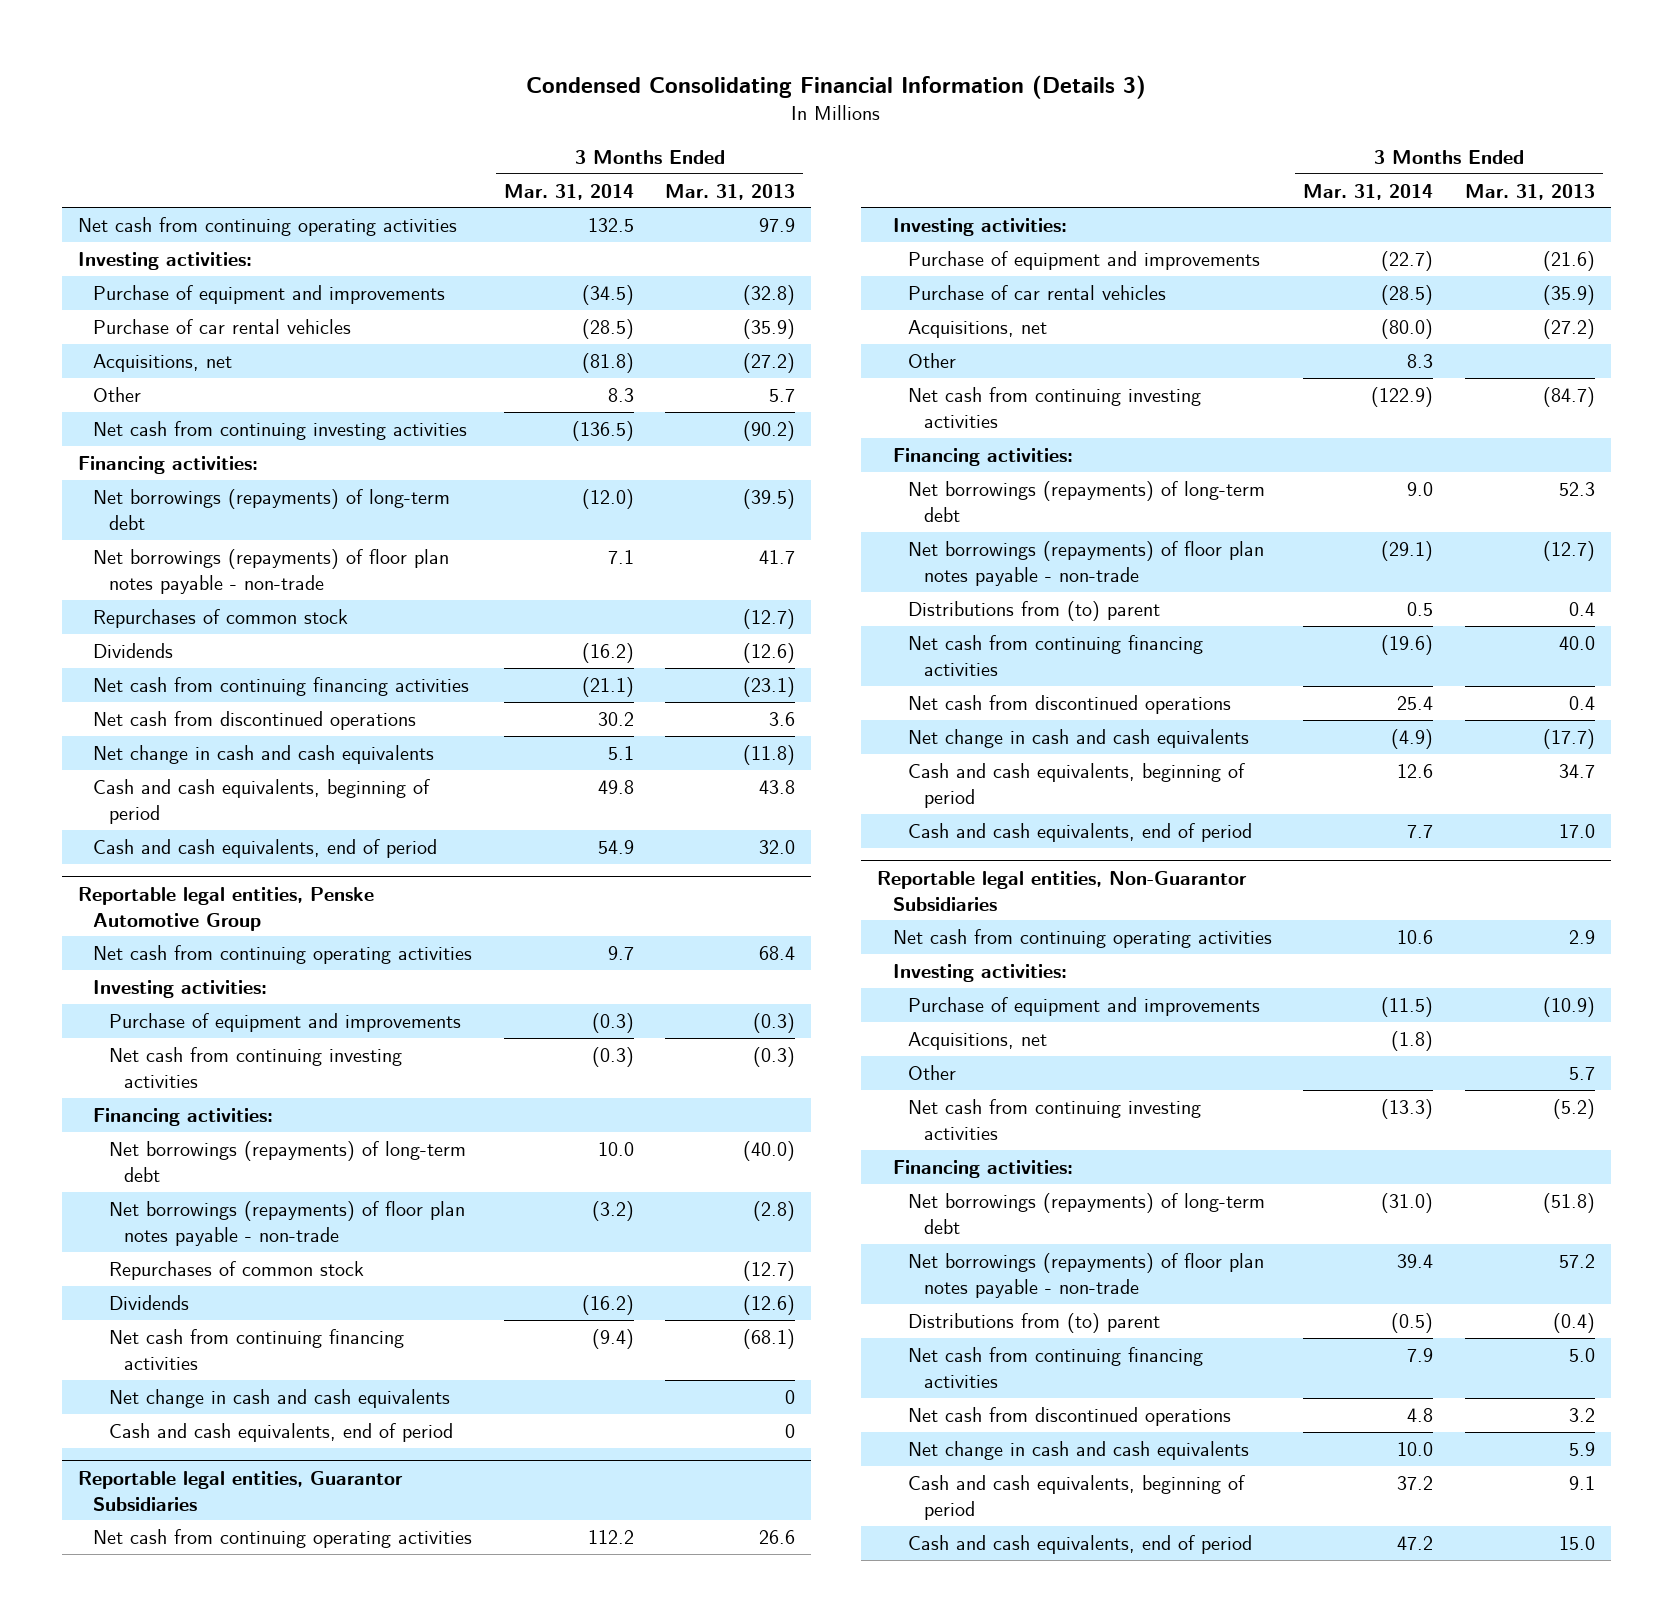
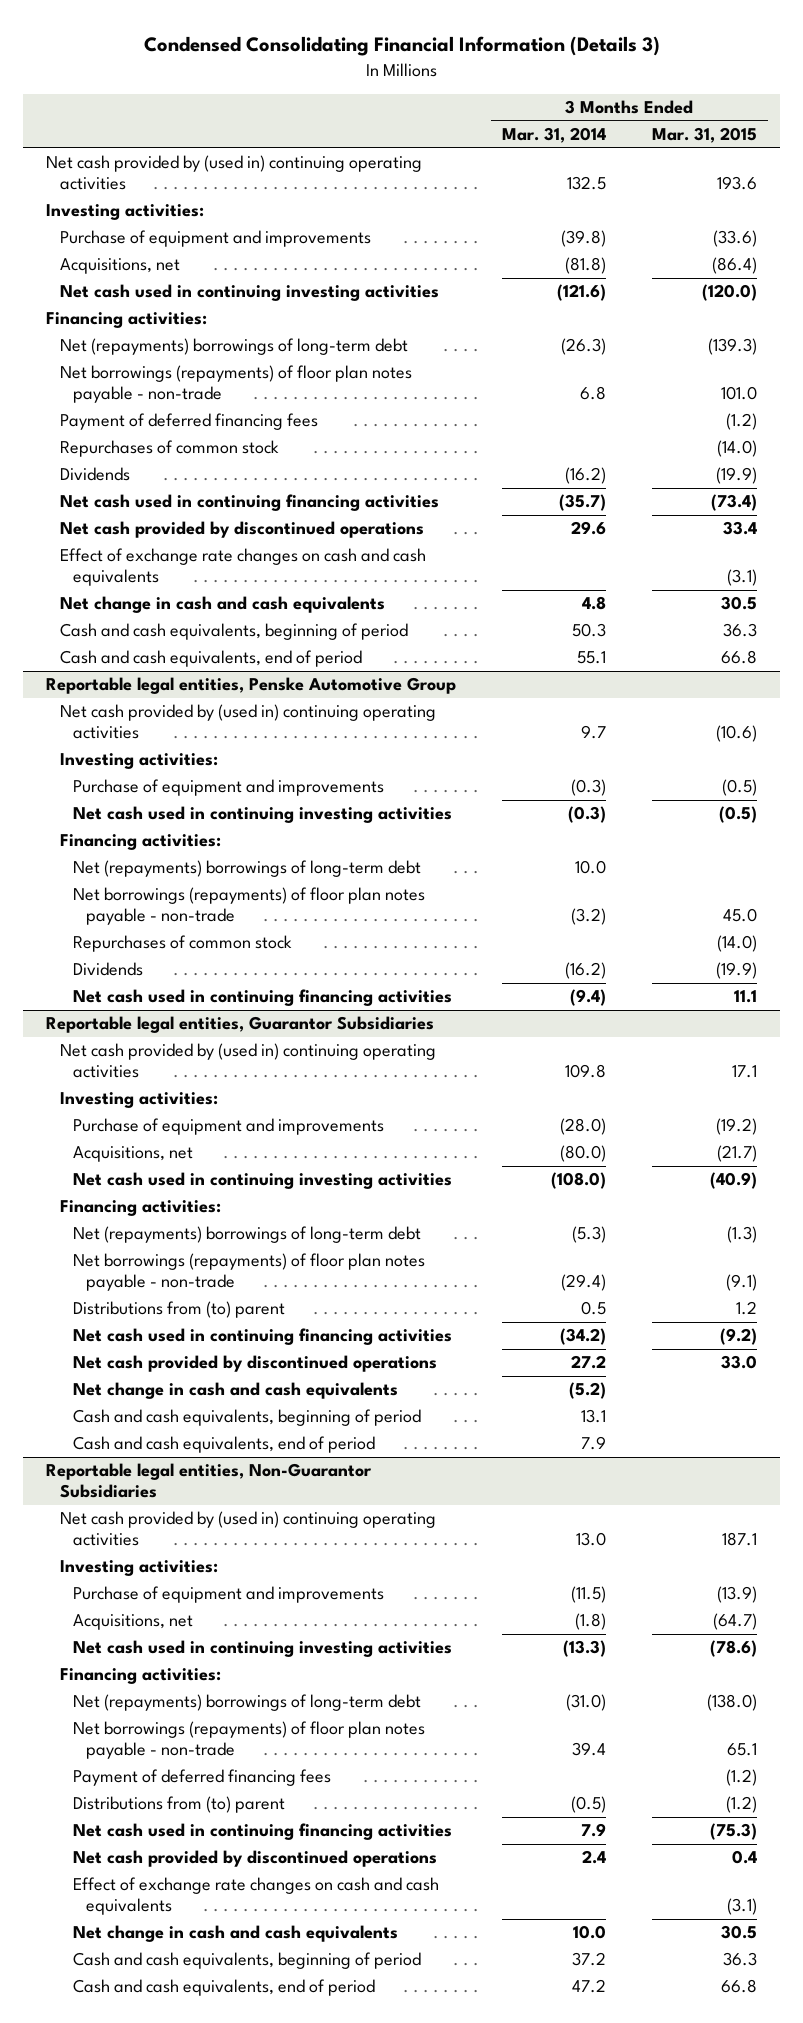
- | 3 Months Ended Mar. 31, 2014 | 3 Months Ended Mar. 31, 2013
+ | 3 Months Ended Mar. 31, 2014 | 3 Months Ended Mar. 31, 2015
- Net cash from continuing operating activities | 132.5 | 97.9
+ Net cash provided by (used in) continuing operating activities | 132.5 | 193.6
- Purchase of equipment and improvements | (34.5) | (32.8)
- Purchase of car rental vehicles | (28.5) | (35.9)
+ Purchase of equipment and improvements | (39.8) | (33.6)
- Other | 8.3 | 5.7
- Net cash from continuing investing activities | (136.5) | (90.2)
+ Net cash used in continuing investing activities | (121.6) | (120.0)
- Net borrowings (repayments) of long-term debt | (12.0) | (39.5)
- Net borrowings (repayments) of floor plan notes payable - non-trade | 7.1 | 41.7
+ Net (repayments) borrowings of long-term debt | (26.3) | (139.3)
+ Net borrowings (repayments) of floor plan notes payable - non-trade | 6.8 | 101.0
+ Payment of deferred financing fees | | (1.2)
- Net cash from continuing financing activities | (21.1) | (23.1)
- Net cash from discontinued operations | 30.2 | 3.6
- Net change in cash and cash equivalents | 5.1 | (11.8)
- Cash and cash equivalents, beginning of period | 49.8 | 43.8
- Cash and cash equivalents, end of period | 54.9 | 32.0
+ Net cash used in continuing financing activities | (35.7) | (73.4)
+ Net cash provided by discontinued operations | 29.6 | 33.4
+ Effect of exchange rate changes on cash and cash equivalents | | (3.1)
+ Net change in cash and cash equivalents | 4.8 | 30.5
+ Cash and cash equivalents, beginning of period | 50.3 | 36.3
+ Cash and cash equivalents, end of period | 55.1 | 66.8
@ Reportable legal entities, Penske Automotive Group
- Net cash from continuing operating activities | 9.7 | 68.4
+ Net cash provided by (used in) continuing operating activities | 9.7 | (10.6)
- Net cash from continuing investing activities | (0.3) | (0.3)
+ Net cash used in continuing investing activities | (0.3) | (0.5)
- Net borrowings (repayments) of long-term debt | 10.0 | (40.0)
+ Net (repayments) borrowings of long-term debt | 10.0 |
- Net cash from continuing financing activities | (9.4) | (68.1)
- Net change in cash and cash equivalents | | 0
- Cash and cash equivalents, end of period | | 0
+ Net cash used in continuing financing activities | (9.4) | 11.1
@ Reportable legal entities, Guarantor Subsidiaries
- Net cash from continuing operating activities | 112.2 | 26.6
+ Net cash provided by (used in) continuing operating activities | 109.8 | 17.1
- Purchase of equipment and improvements | (22.7) | (21.6)
- Purchase of car rental vehicles | (28.5) | (35.9)
+ Purchase of equipment and improvements | (28.0) | (19.2)
- Other | 8.3 |
- Net cash from continuing investing activities | (122.9) | (84.7)
+ Net cash used in continuing investing activities | (108.0) | (40.9)
- Net borrowings (repayments) of long-term debt | 9.0 | 52.3
- Net borrowings (repayments) of floor plan notes payable - non-trade | (29.1) | (12.7)
+ Net (repayments) borrowings of long-term debt | (5.3) | (1.3)
+ Net borrowings (repayments) of floor plan notes payable - non-trade | (29.4) | (9.1)
- Net cash from continuing financing activities | (19.6) | 40.0
- Net cash from discontinued operations | 25.4 | 0.4
- Net change in cash and cash equivalents | (4.9) | (17.7)
- Cash and cash equivalents, beginning of period | 12.6 | 34.7
- Cash and cash equivalents, end of period | 7.7 | 17.0
+ Net cash used in continuing financing activities | (34.2) | (9.2)
+ Net cash provided by discontinued operations | 27.2 | 33.0
+ Net change in cash and cash equivalents | (5.2) |
+ Cash and cash equivalents, beginning of period | 13.1 |
+ Cash and cash equivalents, end of period | 7.9 |
@ Reportable legal entities, Non-Guarantor Subsidiaries
- Net cash from continuing operating activities | 10.6 | 2.9
+ Net cash provided by (used in) continuing operating activities | 13.0 | 187.1
- Other | | 5.7
- Net cash from continuing investing activities | (13.3) | (5.2)
+ Net cash used in continuing investing activities | (13.3) | (78.6)
- Net borrowings (repayments) of long-term debt | (31.0) | (51.8)
+ Net (repayments) borrowings of long-term debt | (31.0) | (138.0)
+ Payment of deferred financing fees | | (1.2)
- Net cash from continuing financing activities | 7.9 | 5.0
- Net cash from discontinued operations | 4.8 | 3.2
+ Net cash used in continuing financing activities | 7.9 | (75.3)
+ Net cash provided by discontinued operations | 2.4 | 0.4
+ Effect of exchange rate changes on cash and cash equivalents | | (3.1)

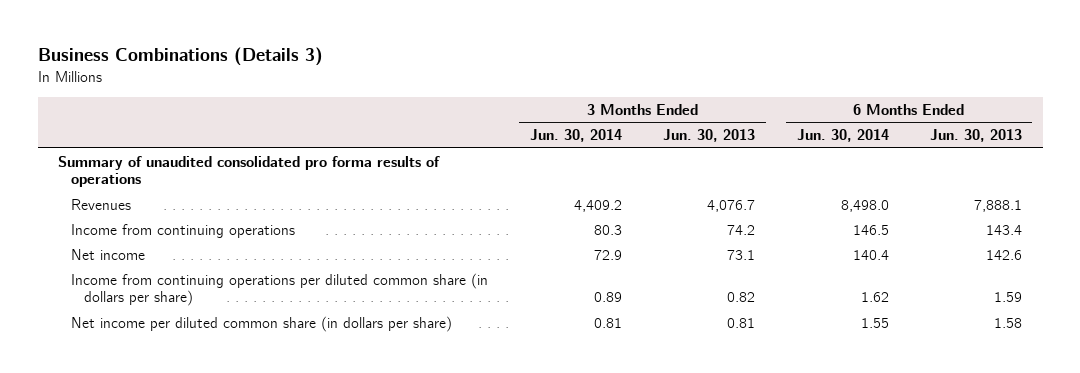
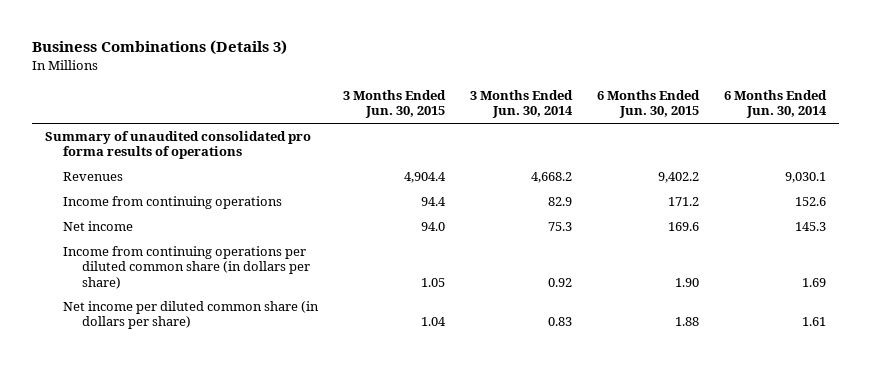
- | 3 Months Ended Jun. 30, 2014 | 3 Months Ended Jun. 30, 2013 | 6 Months Ended Jun. 30, 2014 | 6 Months Ended Jun. 30, 2013
+ | 3 Months Ended Jun. 30, 2015 | 3 Months Ended Jun. 30, 2014 | 6 Months Ended Jun. 30, 2015 | 6 Months Ended Jun. 30, 2014
- Revenues | 4,409.2 | 4,076.7 | 8,498.0 | 7,888.1
- Income from continuing operations | 80.3 | 74.2 | 146.5 | 143.4
- Net income | 72.9 | 73.1 | 140.4 | 142.6
- Income from continuing operations per diluted common share (in dollars per share) | 0.89 | 0.82 | 1.62 | 1.59
- Net income per diluted common share (in dollars per share) | 0.81 | 0.81 | 1.55 | 1.58
+ Revenues | 4,904.4 | 4,668.2 | 9,402.2 | 9,030.1
+ Income from continuing operations | 94.4 | 82.9 | 171.2 | 152.6
+ Net income | 94.0 | 75.3 | 169.6 | 145.3
+ Income from continuing operations per diluted common share (in dollars per share) | 1.05 | 0.92 | 1.90 | 1.69
+ Net income per diluted common share (in dollars per share) | 1.04 | 0.83 | 1.88 | 1.61

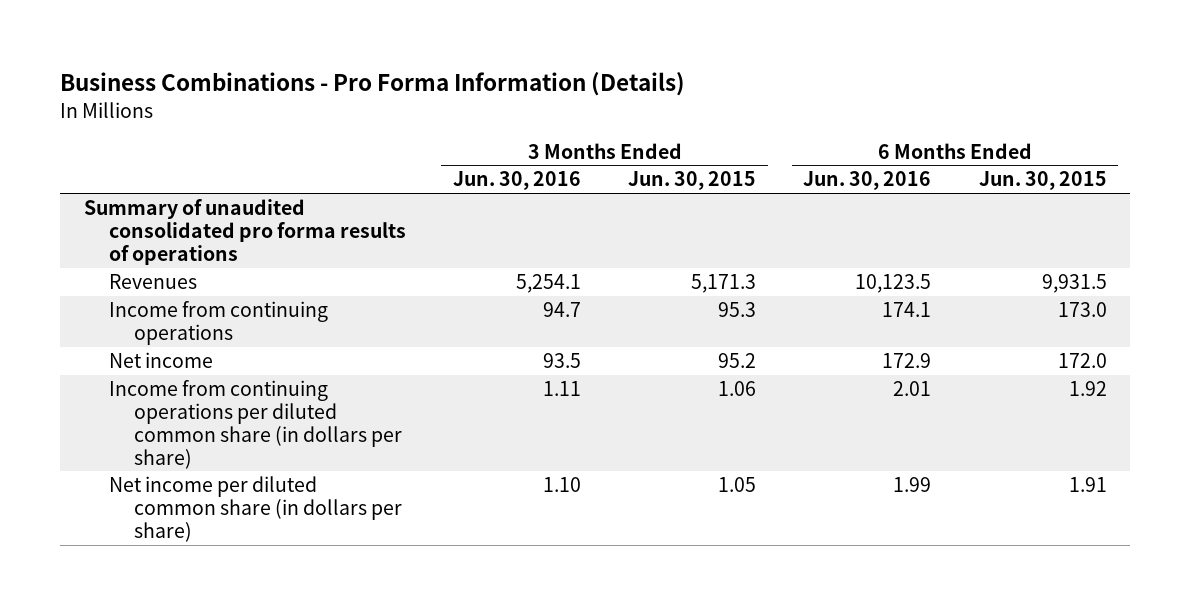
- Business Combinations (Details 3)
+ Business Combinations - Pro Forma Information (Details)
- | 3 Months Ended Jun. 30, 2015 | 3 Months Ended Jun. 30, 2014 | 6 Months Ended Jun. 30, 2015 | 6 Months Ended Jun. 30, 2014
+ | 3 Months Ended Jun. 30, 2016 | 3 Months Ended Jun. 30, 2015 | 6 Months Ended Jun. 30, 2016 | 6 Months Ended Jun. 30, 2015
- Revenues | 4,904.4 | 4,668.2 | 9,402.2 | 9,030.1
- Income from continuing operations | 94.4 | 82.9 | 171.2 | 152.6
- Net income | 94.0 | 75.3 | 169.6 | 145.3
- Income from continuing operations per diluted common share (in dollars per share) | 1.05 | 0.92 | 1.90 | 1.69
- Net income per diluted common share (in dollars per share) | 1.04 | 0.83 | 1.88 | 1.61
+ Revenues | 5,254.1 | 5,171.3 | 10,123.5 | 9,931.5
+ Income from continuing operations | 94.7 | 95.3 | 174.1 | 173.0
+ Net income | 93.5 | 95.2 | 172.9 | 172.0
+ Income from continuing operations per diluted common share (in dollars per share) | 1.11 | 1.06 | 2.01 | 1.92
+ Net income per diluted common share (in dollars per share) | 1.10 | 1.05 | 1.99 | 1.91

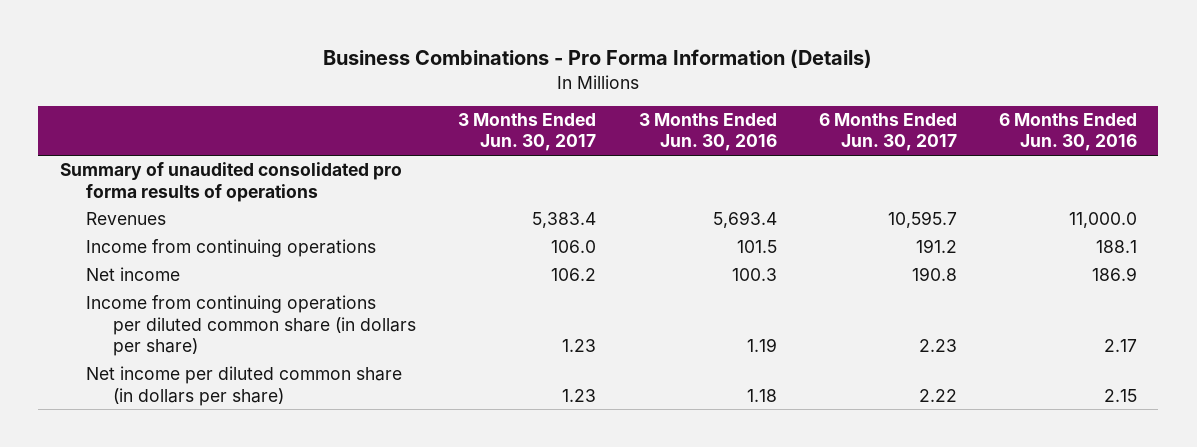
- | 3 Months Ended Jun. 30, 2016 | 3 Months Ended Jun. 30, 2015 | 6 Months Ended Jun. 30, 2016 | 6 Months Ended Jun. 30, 2015
+ | 3 Months Ended Jun. 30, 2017 | 3 Months Ended Jun. 30, 2016 | 6 Months Ended Jun. 30, 2017 | 6 Months Ended Jun. 30, 2016
- Revenues | 5,254.1 | 5,171.3 | 10,123.5 | 9,931.5
- Income from continuing operations | 94.7 | 95.3 | 174.1 | 173.0
- Net income | 93.5 | 95.2 | 172.9 | 172.0
- Income from continuing operations per diluted common share (in dollars per share) | 1.11 | 1.06 | 2.01 | 1.92
- Net income per diluted common share (in dollars per share) | 1.10 | 1.05 | 1.99 | 1.91
+ Revenues | 5,383.4 | 5,693.4 | 10,595.7 | 11,000.0
+ Income from continuing operations | 106.0 | 101.5 | 191.2 | 188.1
+ Net income | 106.2 | 100.3 | 190.8 | 186.9
+ Income from continuing operations per diluted common share (in dollars per share) | 1.23 | 1.19 | 2.23 | 2.17
+ Net income per diluted common share (in dollars per share) | 1.23 | 1.18 | 2.22 | 2.15

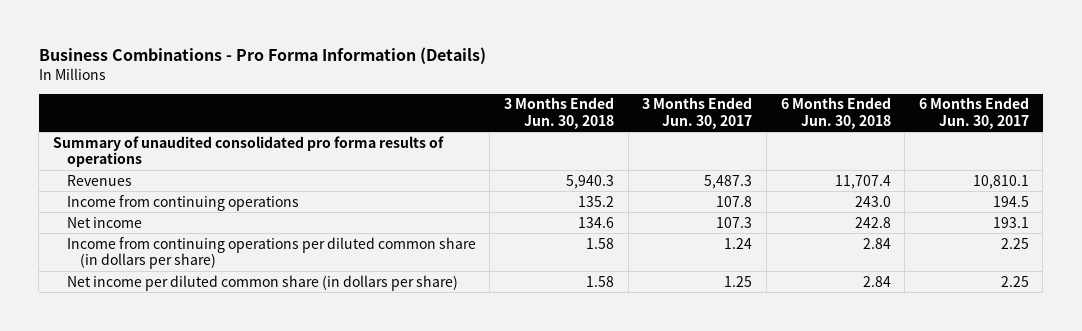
- | 3 Months Ended Jun. 30, 2017 | 3 Months Ended Jun. 30, 2016 | 6 Months Ended Jun. 30, 2017 | 6 Months Ended Jun. 30, 2016
+ | 3 Months Ended Jun. 30, 2018 | 3 Months Ended Jun. 30, 2017 | 6 Months Ended Jun. 30, 2018 | 6 Months Ended Jun. 30, 2017
- Revenues | 5,383.4 | 5,693.4 | 10,595.7 | 11,000.0
- Income from continuing operations | 106.0 | 101.5 | 191.2 | 188.1
- Net income | 106.2 | 100.3 | 190.8 | 186.9
- Income from continuing operations per diluted common share (in dollars per share) | 1.23 | 1.19 | 2.23 | 2.17
- Net income per diluted common share (in dollars per share) | 1.23 | 1.18 | 2.22 | 2.15
+ Revenues | 5,940.3 | 5,487.3 | 11,707.4 | 10,810.1
+ Income from continuing operations | 135.2 | 107.8 | 243.0 | 194.5
+ Net income | 134.6 | 107.3 | 242.8 | 193.1
+ Income from continuing operations per diluted common share (in dollars per share) | 1.58 | 1.24 | 2.84 | 2.25
+ Net income per diluted common share (in dollars per share) | 1.58 | 1.25 | 2.84 | 2.25

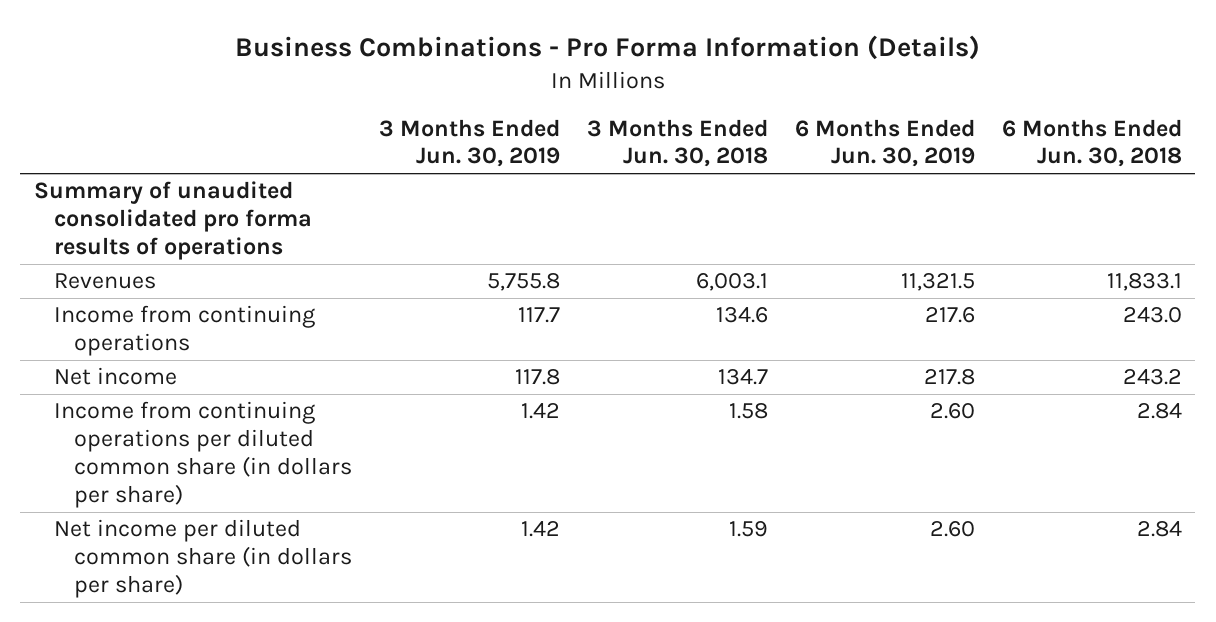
- | 3 Months Ended Jun. 30, 2018 | 3 Months Ended Jun. 30, 2017 | 6 Months Ended Jun. 30, 2018 | 6 Months Ended Jun. 30, 2017
+ | 3 Months Ended Jun. 30, 2019 | 3 Months Ended Jun. 30, 2018 | 6 Months Ended Jun. 30, 2019 | 6 Months Ended Jun. 30, 2018
- Revenues | 5,940.3 | 5,487.3 | 11,707.4 | 10,810.1
- Income from continuing operations | 135.2 | 107.8 | 243.0 | 194.5
- Net income | 134.6 | 107.3 | 242.8 | 193.1
+ Revenues | 5,755.8 | 6,003.1 | 11,321.5 | 11,833.1
+ Income from continuing operations | 117.7 | 134.6 | 217.6 | 243.0
+ Net income | 117.8 | 134.7 | 217.8 | 243.2
- Net income per diluted common share (in dollars per share) | 1.58 | 1.25 | 2.84 | 2.25
+ Net income per diluted common share (in dollars per share) | 1.42 | 1.59 | 2.60 | 2.84

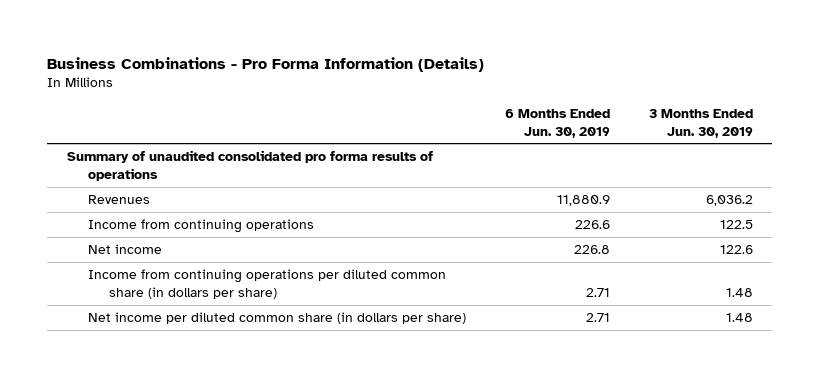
- | 3 Months Ended Jun. 30, 2019 | 3 Months Ended Jun. 30, 2018 | 6 Months Ended Jun. 30, 2019 | 6 Months Ended Jun. 30, 2018
+ | 6 Months Ended Jun. 30, 2019 | 3 Months Ended Jun. 30, 2019
- Revenues | 5,755.8 | 6,003.1 | 11,321.5 | 11,833.1
- Income from continuing operations | 117.7 | 134.6 | 217.6 | 243.0
- Net income | 117.8 | 134.7 | 217.8 | 243.2
- Income from continuing operations per diluted common share (in dollars per share) | 1.42 | 1.58 | 2.60 | 2.84
- Net income per diluted common share (in dollars per share) | 1.42 | 1.59 | 2.60 | 2.84
+ Revenues | 11,880.9 | 6,036.2
+ Income from continuing operations | 226.6 | 122.5
+ Net income | 226.8 | 122.6
+ Income from continuing operations per diluted common share (in dollars per share) | 2.71 | 1.48
+ Net income per diluted common share (in dollars per share) | 2.71 | 1.48

